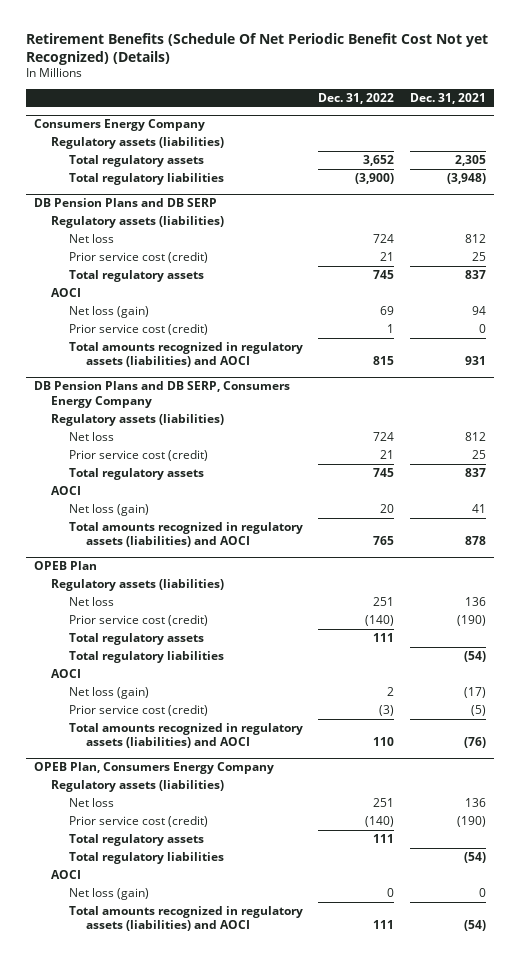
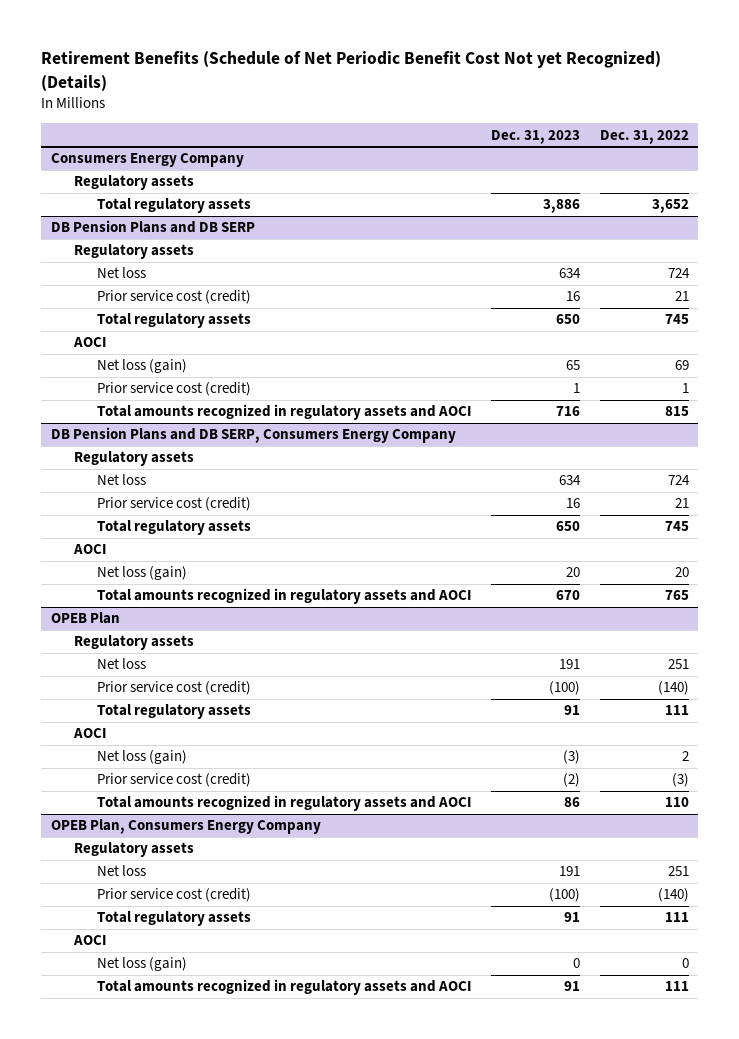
- Retirement Benefits (Schedule Of Net Periodic Benefit Cost Not yet Recognized) (Details)
+ Retirement Benefits (Schedule of Net Periodic Benefit Cost Not yet Recognized) (Details)
- | Dec. 31, 2022 | Dec. 31, 2021
+ | Dec. 31, 2023 | Dec. 31, 2022
@ Consumers Energy Company
- Regulatory assets (liabilities)
+ Regulatory assets
- Total regulatory liabilities | (3,900) | (3,948)
@ DB Pension Plans and DB SERP
- Regulatory assets (liabilities)
+ Regulatory assets
- Total amounts recognized in regulatory assets (liabilities) and AOCI | 815 | 931
+ Total amounts recognized in regulatory assets and AOCI | 716 | 815
@ DB Pension Plans and DB SERP, Consumers Energy Company
- Regulatory assets (liabilities)
+ Regulatory assets
- Total amounts recognized in regulatory assets (liabilities) and AOCI | 765 | 878
+ Total amounts recognized in regulatory assets and AOCI | 670 | 765
@ OPEB Plan
- Regulatory assets (liabilities)
+ Regulatory assets
- Total regulatory liabilities | | (54)
- Total amounts recognized in regulatory assets (liabilities) and AOCI | 110 | (76)
+ Total amounts recognized in regulatory assets and AOCI | 86 | 110
@ OPEB Plan, Consumers Energy Company
- Regulatory assets (liabilities)
+ Regulatory assets
- Total regulatory liabilities | | (54)
- Total amounts recognized in regulatory assets (liabilities) and AOCI | 111 | (54)
+ Total amounts recognized in regulatory assets and AOCI | 91 | 111

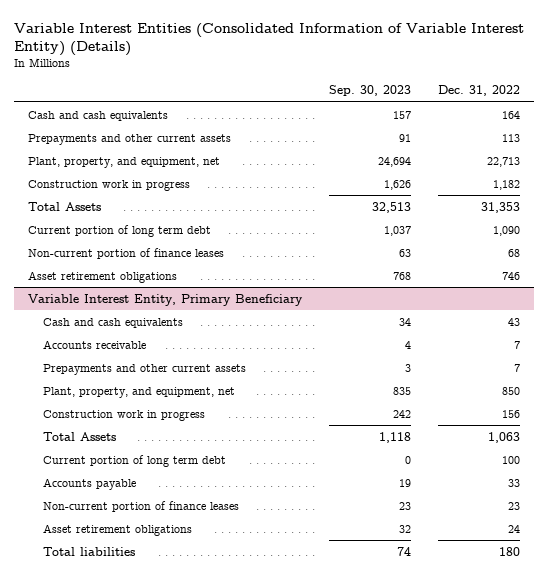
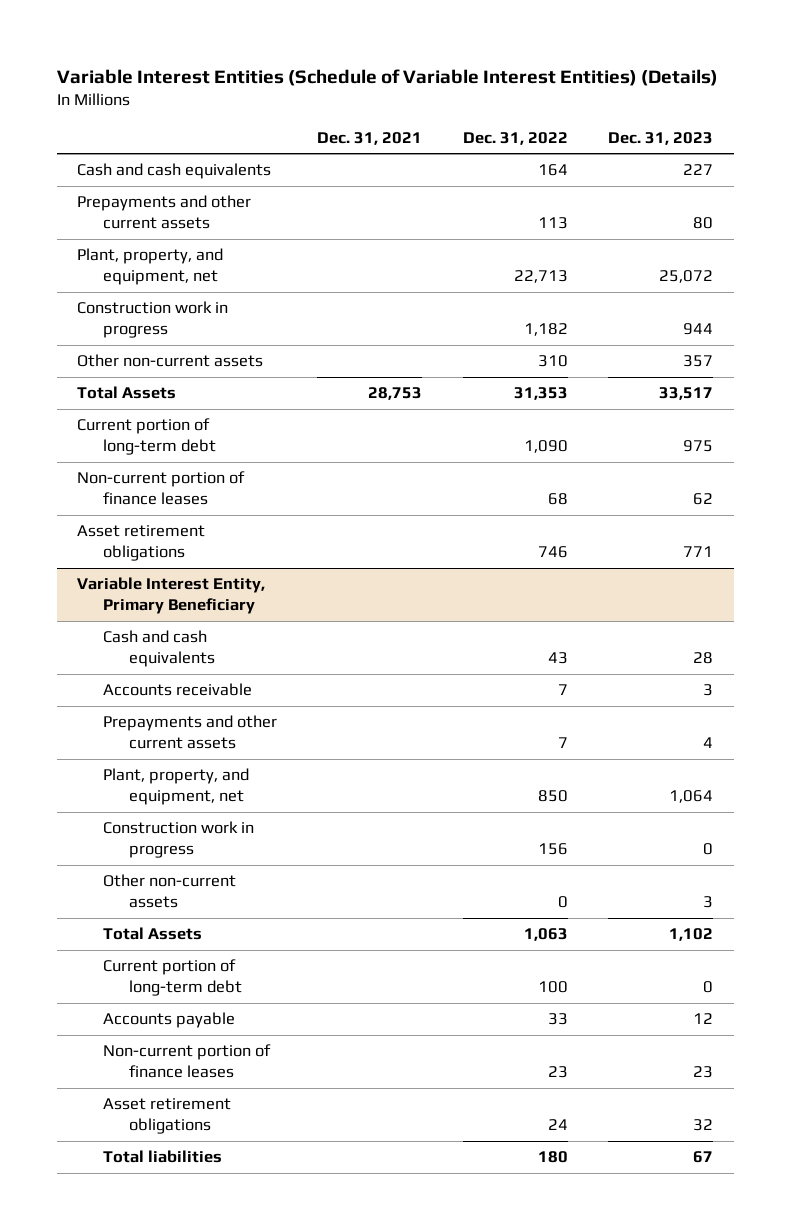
- Variable Interest Entities (Consolidated Information of Variable Interest Entity) (Details)
+ Variable Interest Entities (Schedule of Variable Interest Entities) (Details)
- | Sep. 30, 2023 | Dec. 31, 2022
+ | Dec. 31, 2021 | Dec. 31, 2022 | Dec. 31, 2023
+ Other non-current assets | | 310 | 357
- Current portion of long term debt | 1,037 | 1,090
+ Current portion of long-term debt | | 1,090 | 975
@ Variable Interest Entity, Primary Beneficiary
+ Other non-current assets | | 0 | 3
- Current portion of long term debt | 0 | 100
+ Current portion of long-term debt | | 100 | 0

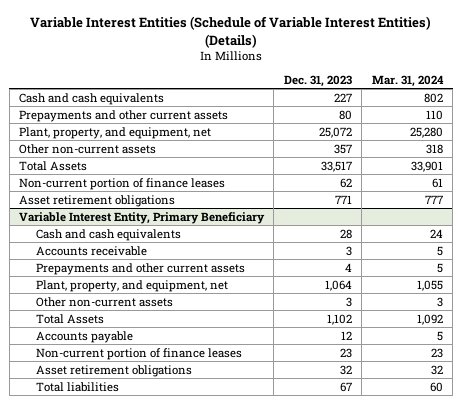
- | Dec. 31, 2021 | Dec. 31, 2022 | Dec. 31, 2023
+ | Dec. 31, 2023 | Mar. 31, 2024
- Construction work in progress | | 1,182 | 944
- Current portion of long-term debt | | 1,090 | 975
@ Variable Interest Entity, Primary Beneficiary
- Construction work in progress | | 156 | 0
- Current portion of long-term debt | | 100 | 0

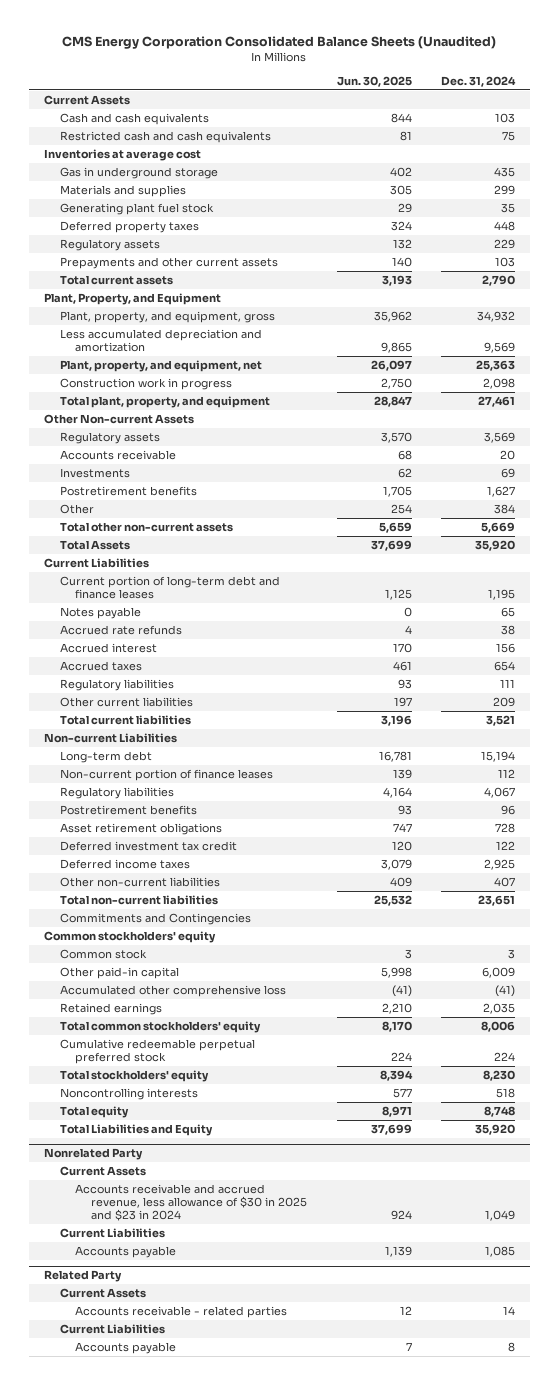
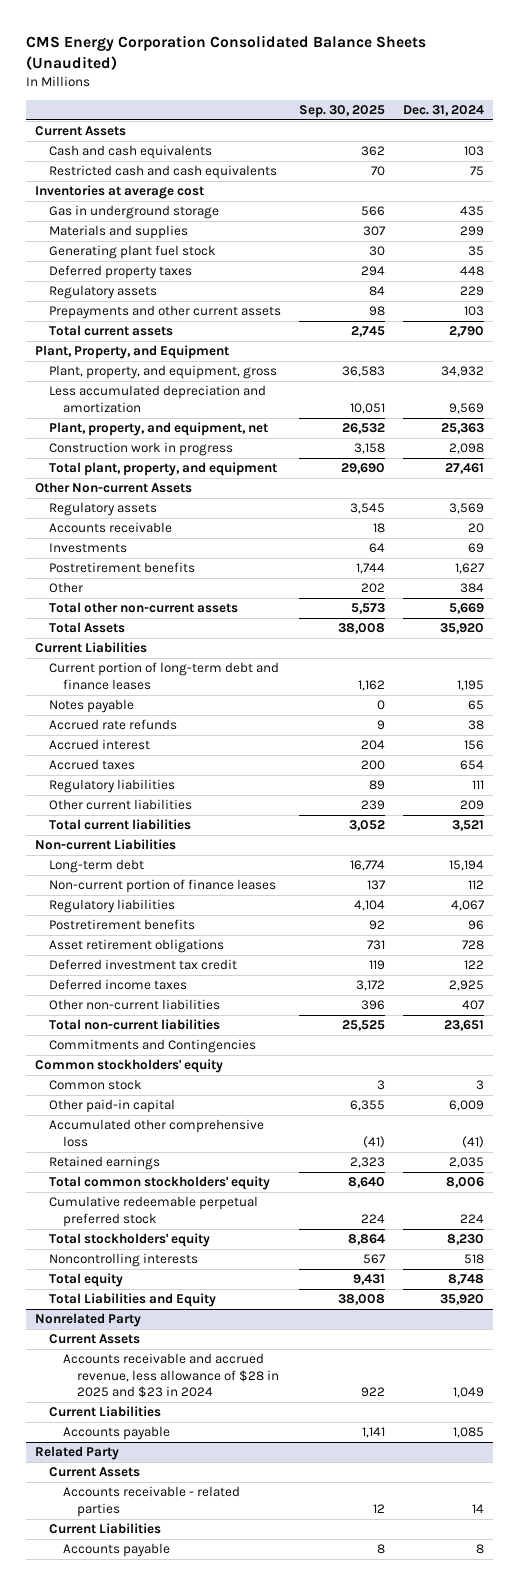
- | Jun. 30, 2025 | Dec. 31, 2024
+ | Sep. 30, 2025 | Dec. 31, 2024
@ Nonrelated Party
- Accounts receivable and accrued revenue, less allowance of $30 in 2025 and $23 in 2024 | 924 | 1,049
+ Accounts receivable and accrued revenue, less allowance of $28 in 2025 and $23 in 2024 | 922 | 1,049

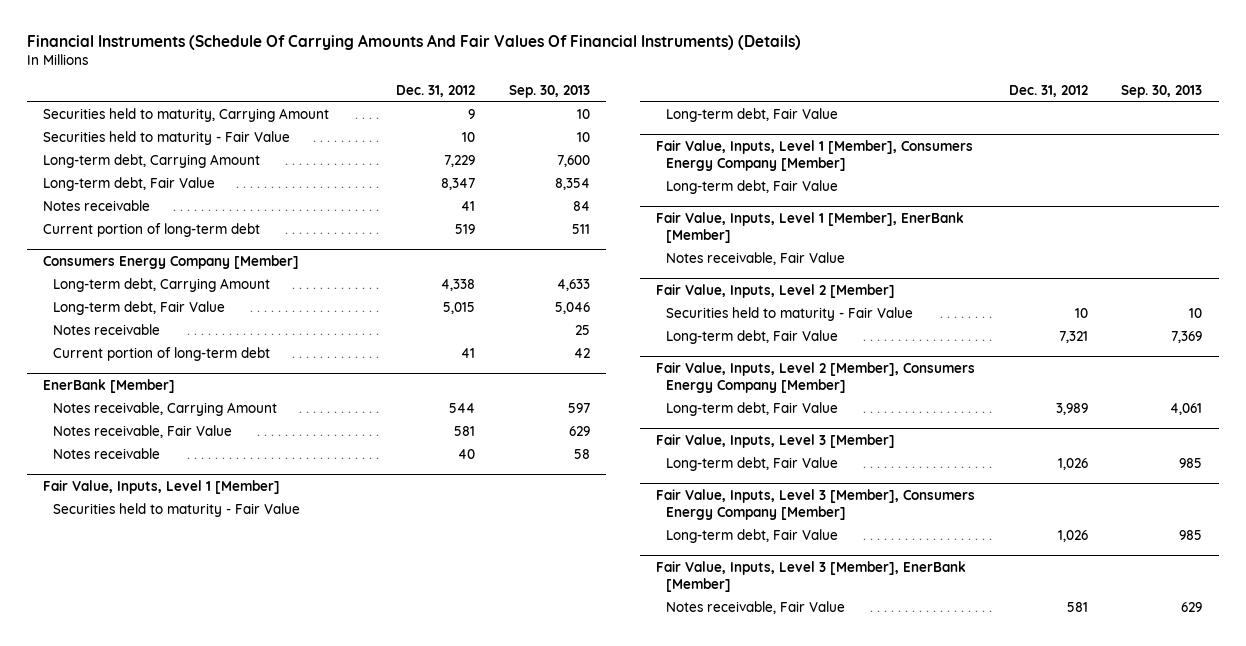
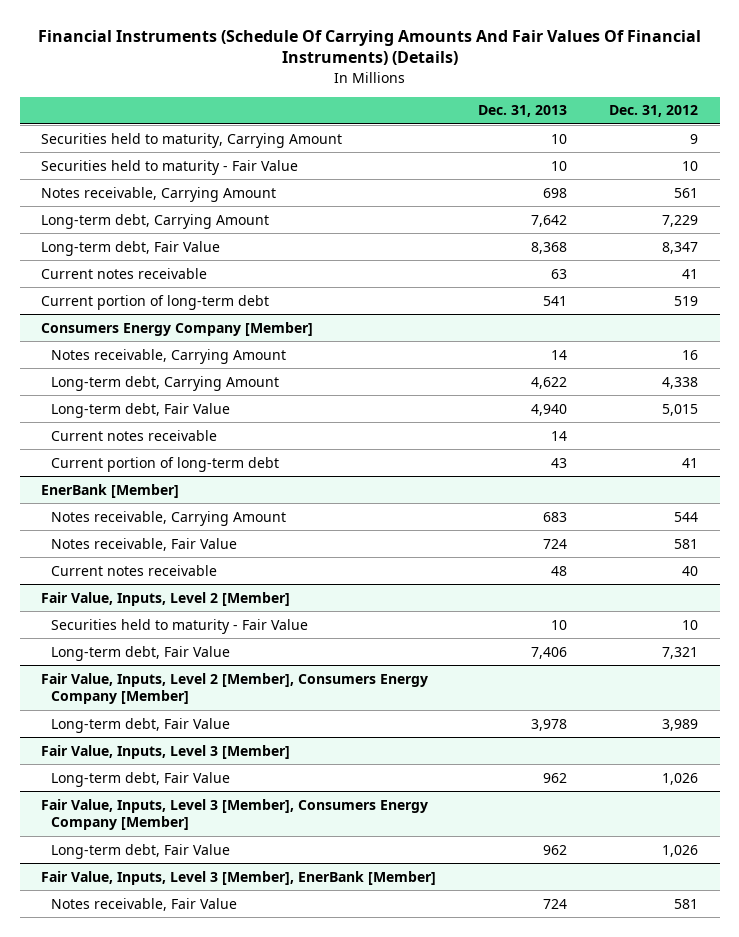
- | Dec. 31, 2012 | Sep. 30, 2013
+ | Dec. 31, 2013 | Dec. 31, 2012
+ Notes receivable, Carrying Amount | 698 | 561
- Notes receivable | 41 | 84
+ Current notes receivable | 63 | 41
@ Consumers Energy Company [Member]
+ Notes receivable, Carrying Amount | 14 | 16
- Notes receivable | | 25
+ Current notes receivable | 14 |
@ EnerBank [Member]
- Notes receivable | 40 | 58
- Fair Value, Inputs, Level 1 [Member]
- Securities held to maturity - Fair Value
- Long-term debt, Fair Value
- Fair Value, Inputs, Level 1 [Member], Consumers Energy Company [Member]
- Long-term debt, Fair Value
- Fair Value, Inputs, Level 1 [Member], EnerBank [Member]
- Notes receivable, Fair Value
@ EnerBank [Member]
+ Current notes receivable | 48 | 40

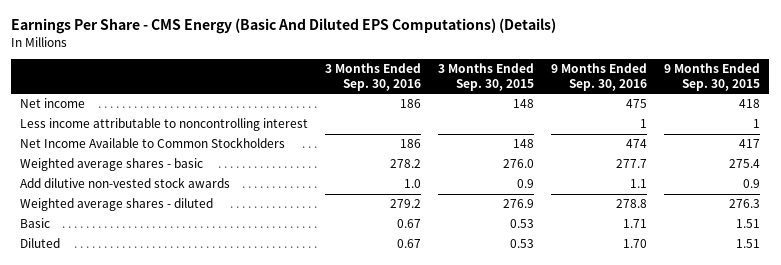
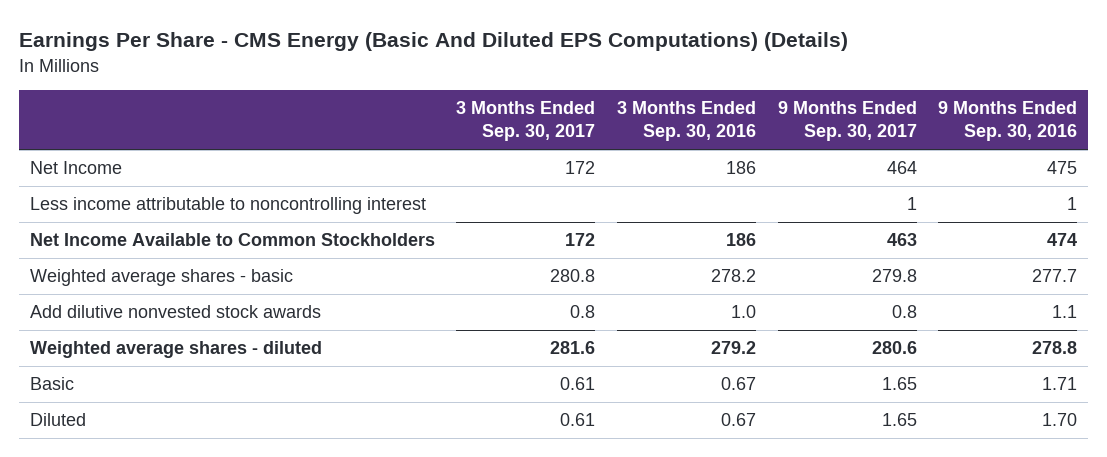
- | 3 Months Ended Sep. 30, 2016 | 3 Months Ended Sep. 30, 2015 | 9 Months Ended Sep. 30, 2016 | 9 Months Ended Sep. 30, 2015
+ | 3 Months Ended Sep. 30, 2017 | 3 Months Ended Sep. 30, 2016 | 9 Months Ended Sep. 30, 2017 | 9 Months Ended Sep. 30, 2016
- Net income | 186 | 148 | 475 | 418
+ Net Income | 172 | 186 | 464 | 475
- Add dilutive non-vested stock awards | 1.0 | 0.9 | 1.1 | 0.9
+ Add dilutive nonvested stock awards | 0.8 | 1.0 | 0.8 | 1.1

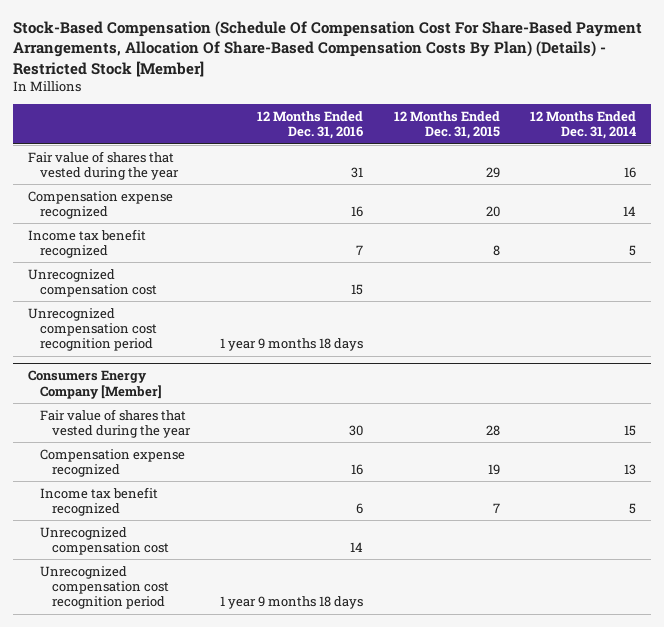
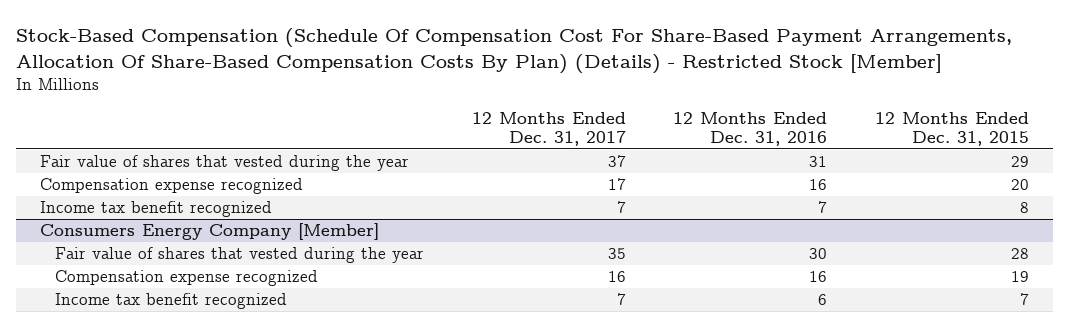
- | 12 Months Ended Dec. 31, 2016 | 12 Months Ended Dec. 31, 2015 | 12 Months Ended Dec. 31, 2014
+ | 12 Months Ended Dec. 31, 2017 | 12 Months Ended Dec. 31, 2016 | 12 Months Ended Dec. 31, 2015
- Unrecognized compensation cost | 15 | |
- Unrecognized compensation cost recognition period | 1 year 9 months 18 days | |
@ Consumers Energy Company [Member]
- Unrecognized compensation cost | 14 | |
- Unrecognized compensation cost recognition period | 1 year 9 months 18 days | |

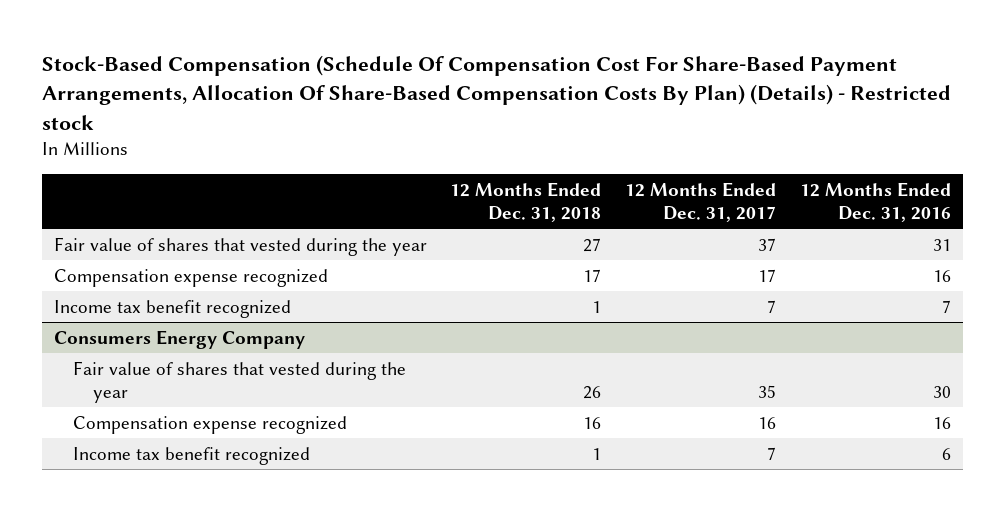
- Stock-Based Compensation (Schedule Of Compensation Cost For Share-Based Payment Arrangements, Allocation Of Share-Based Compensation Costs By Plan) (Details) - Restricted Stock [Member]
+ Stock-Based Compensation (Schedule Of Compensation Cost For Share-Based Payment Arrangements, Allocation Of Share-Based Compensation Costs By Plan) (Details) - Restricted stock
- | 12 Months Ended Dec. 31, 2017 | 12 Months Ended Dec. 31, 2016 | 12 Months Ended Dec. 31, 2015
+ | 12 Months Ended Dec. 31, 2018 | 12 Months Ended Dec. 31, 2017 | 12 Months Ended Dec. 31, 2016
- Consumers Energy Company [Member]
+ Consumers Energy Company

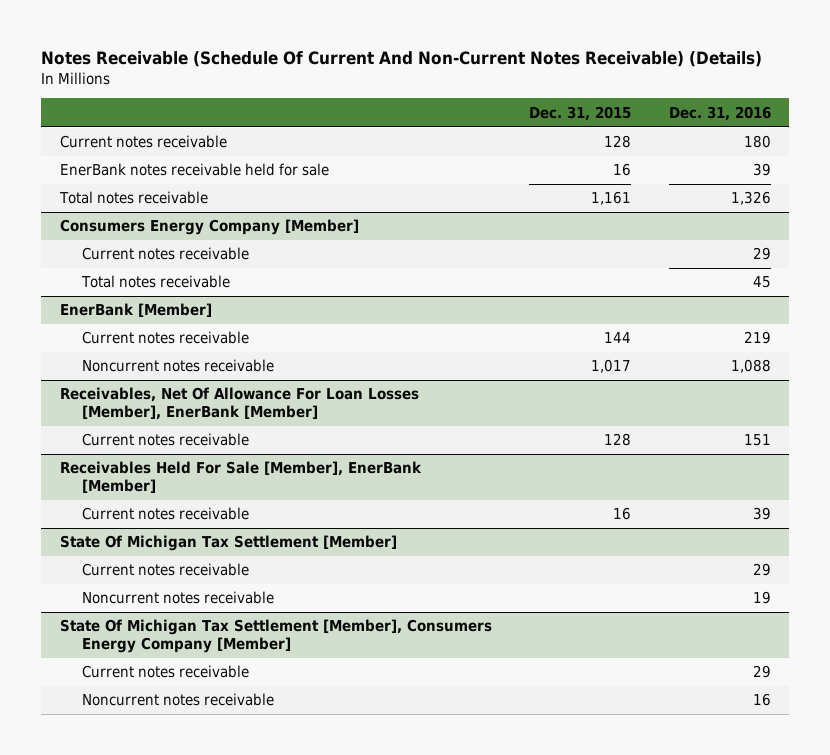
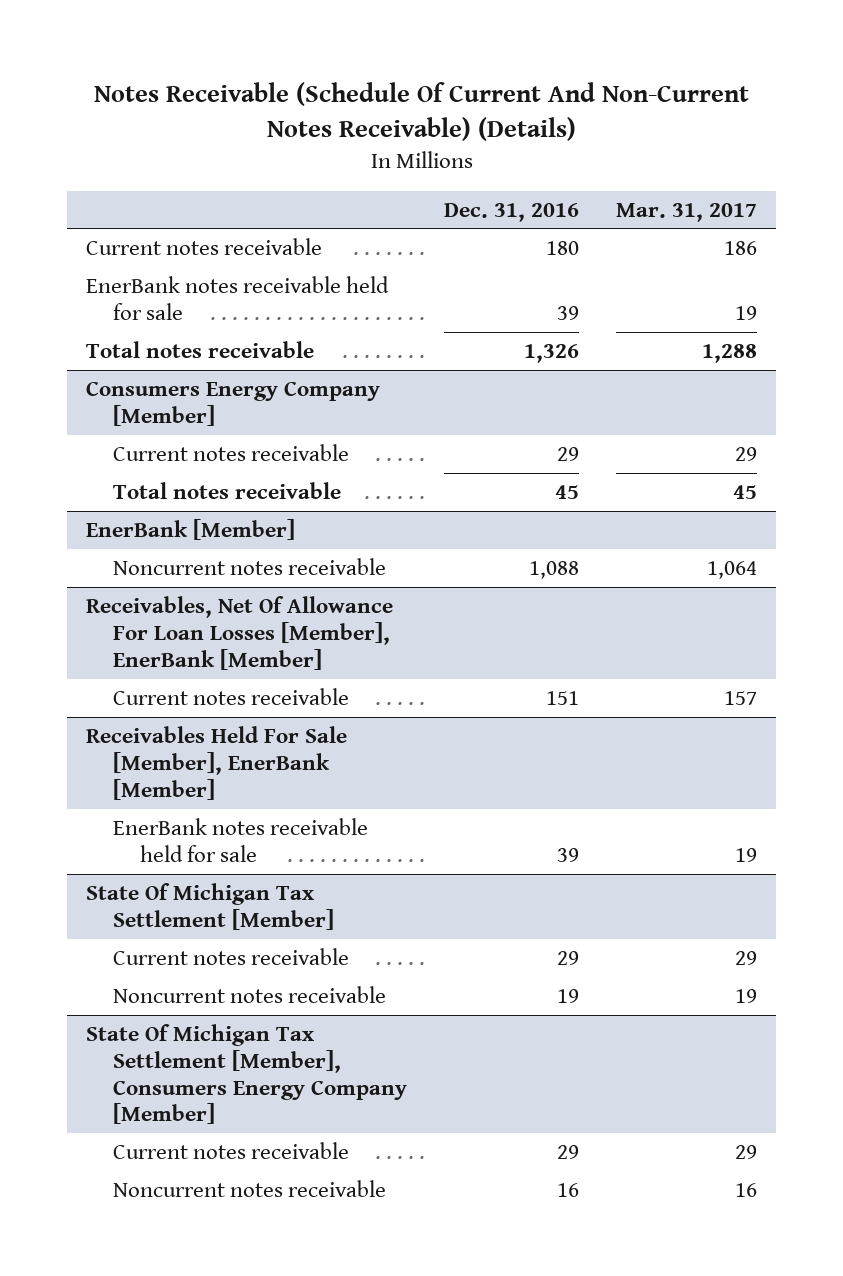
- | Dec. 31, 2015 | Dec. 31, 2016
+ | Dec. 31, 2016 | Mar. 31, 2017
@ EnerBank [Member]
- Current notes receivable | 144 | 219
@ Receivables Held For Sale [Member], EnerBank [Member]
- Current notes receivable | 16 | 39
+ EnerBank notes receivable held for sale | 39 | 19

